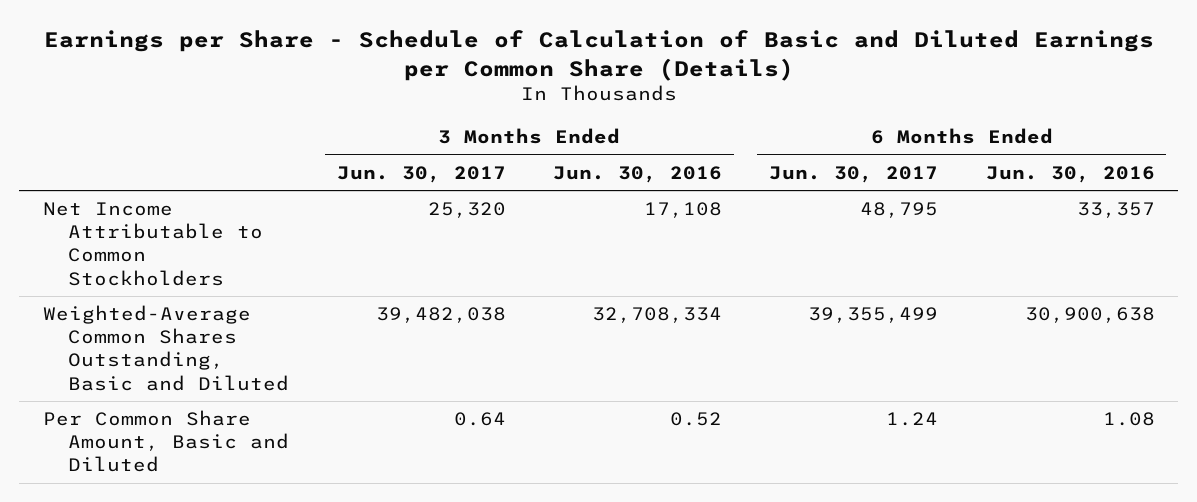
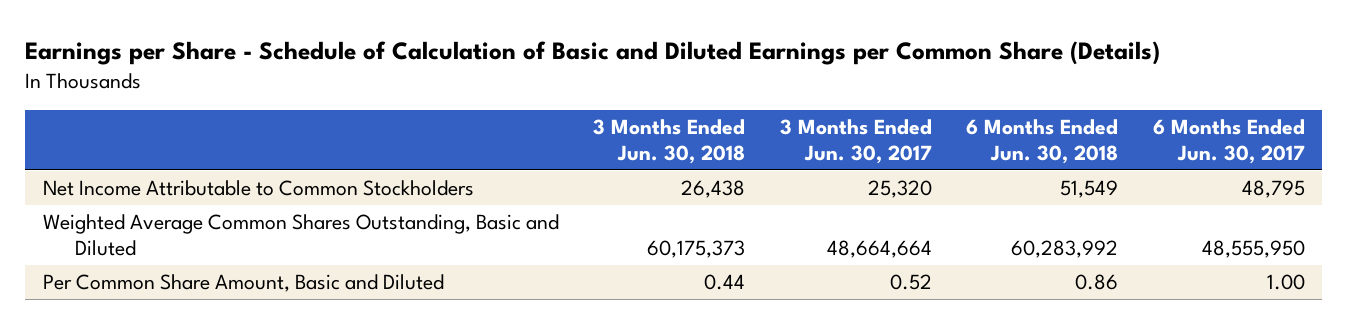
- | 3 Months Ended Jun. 30, 2017 | 3 Months Ended Jun. 30, 2016 | 6 Months Ended Jun. 30, 2017 | 6 Months Ended Jun. 30, 2016
+ | 3 Months Ended Jun. 30, 2018 | 3 Months Ended Jun. 30, 2017 | 6 Months Ended Jun. 30, 2018 | 6 Months Ended Jun. 30, 2017
- Weighted-Average Common Shares Outstanding, Basic and Diluted | 39,482,038 | 32,708,334 | 39,355,499 | 30,900,638
- Per Common Share Amount, Basic and Diluted | 0.64 | 0.52 | 1.24 | 1.08
+ Weighted Average Common Shares Outstanding, Basic and Diluted | 60,175,373 | 48,664,664 | 60,283,992 | 48,555,950
+ Per Common Share Amount, Basic and Diluted | 0.44 | 0.52 | 0.86 | 1.00

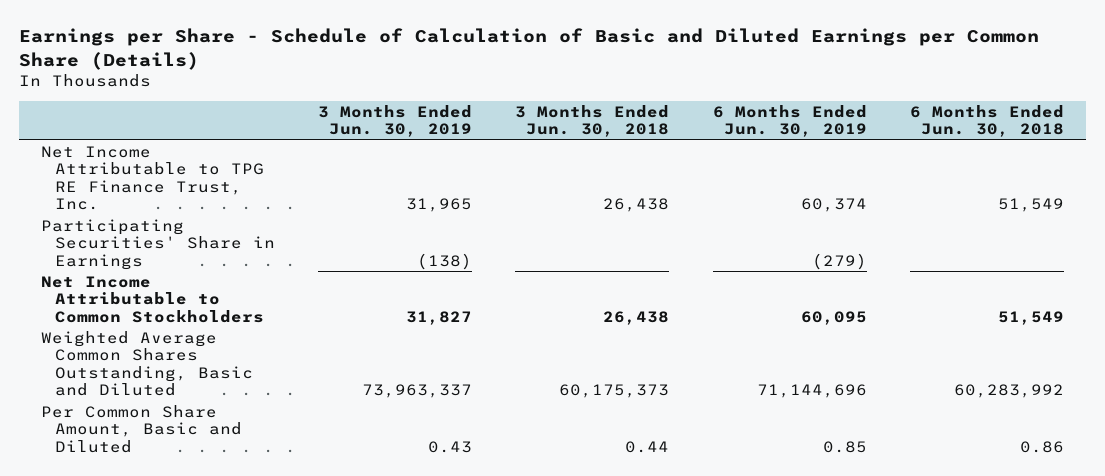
- | 3 Months Ended Jun. 30, 2018 | 3 Months Ended Jun. 30, 2017 | 6 Months Ended Jun. 30, 2018 | 6 Months Ended Jun. 30, 2017
+ | 3 Months Ended Jun. 30, 2019 | 3 Months Ended Jun. 30, 2018 | 6 Months Ended Jun. 30, 2019 | 6 Months Ended Jun. 30, 2018
+ Net Income Attributable to TPG RE Finance Trust, Inc. | 31,965 | 26,438 | 60,374 | 51,549
+ Participating Securities' Share in Earnings | (138) | | (279) |

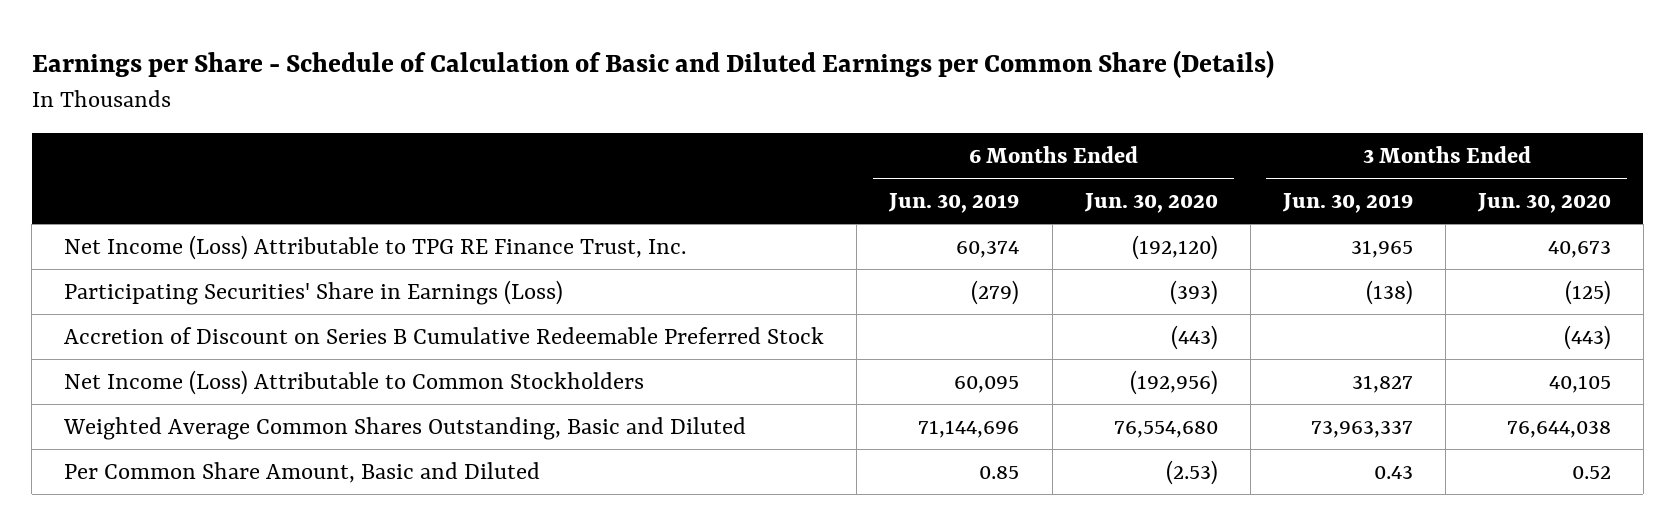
- | 3 Months Ended Jun. 30, 2019 | 3 Months Ended Jun. 30, 2018 | 6 Months Ended Jun. 30, 2019 | 6 Months Ended Jun. 30, 2018
+ | 6 Months Ended Jun. 30, 2019 | 6 Months Ended Jun. 30, 2020 | 3 Months Ended Jun. 30, 2019 | 3 Months Ended Jun. 30, 2020
- Net Income Attributable to TPG RE Finance Trust, Inc. | 31,965 | 26,438 | 60,374 | 51,549
- Participating Securities' Share in Earnings | (138) | | (279) |
- Net Income Attributable to Common Stockholders | 31,827 | 26,438 | 60,095 | 51,549
+ Net Income (Loss) Attributable to TPG RE Finance Trust, Inc. | 60,374 | (192,120) | 31,965 | 40,673
+ Participating Securities' Share in Earnings (Loss) | (279) | (393) | (138) | (125)
+ Accretion of Discount on Series B Cumulative Redeemable Preferred Stock | | (443) | | (443)
+ Net Income (Loss) Attributable to Common Stockholders | 60,095 | (192,956) | 31,827 | 40,105

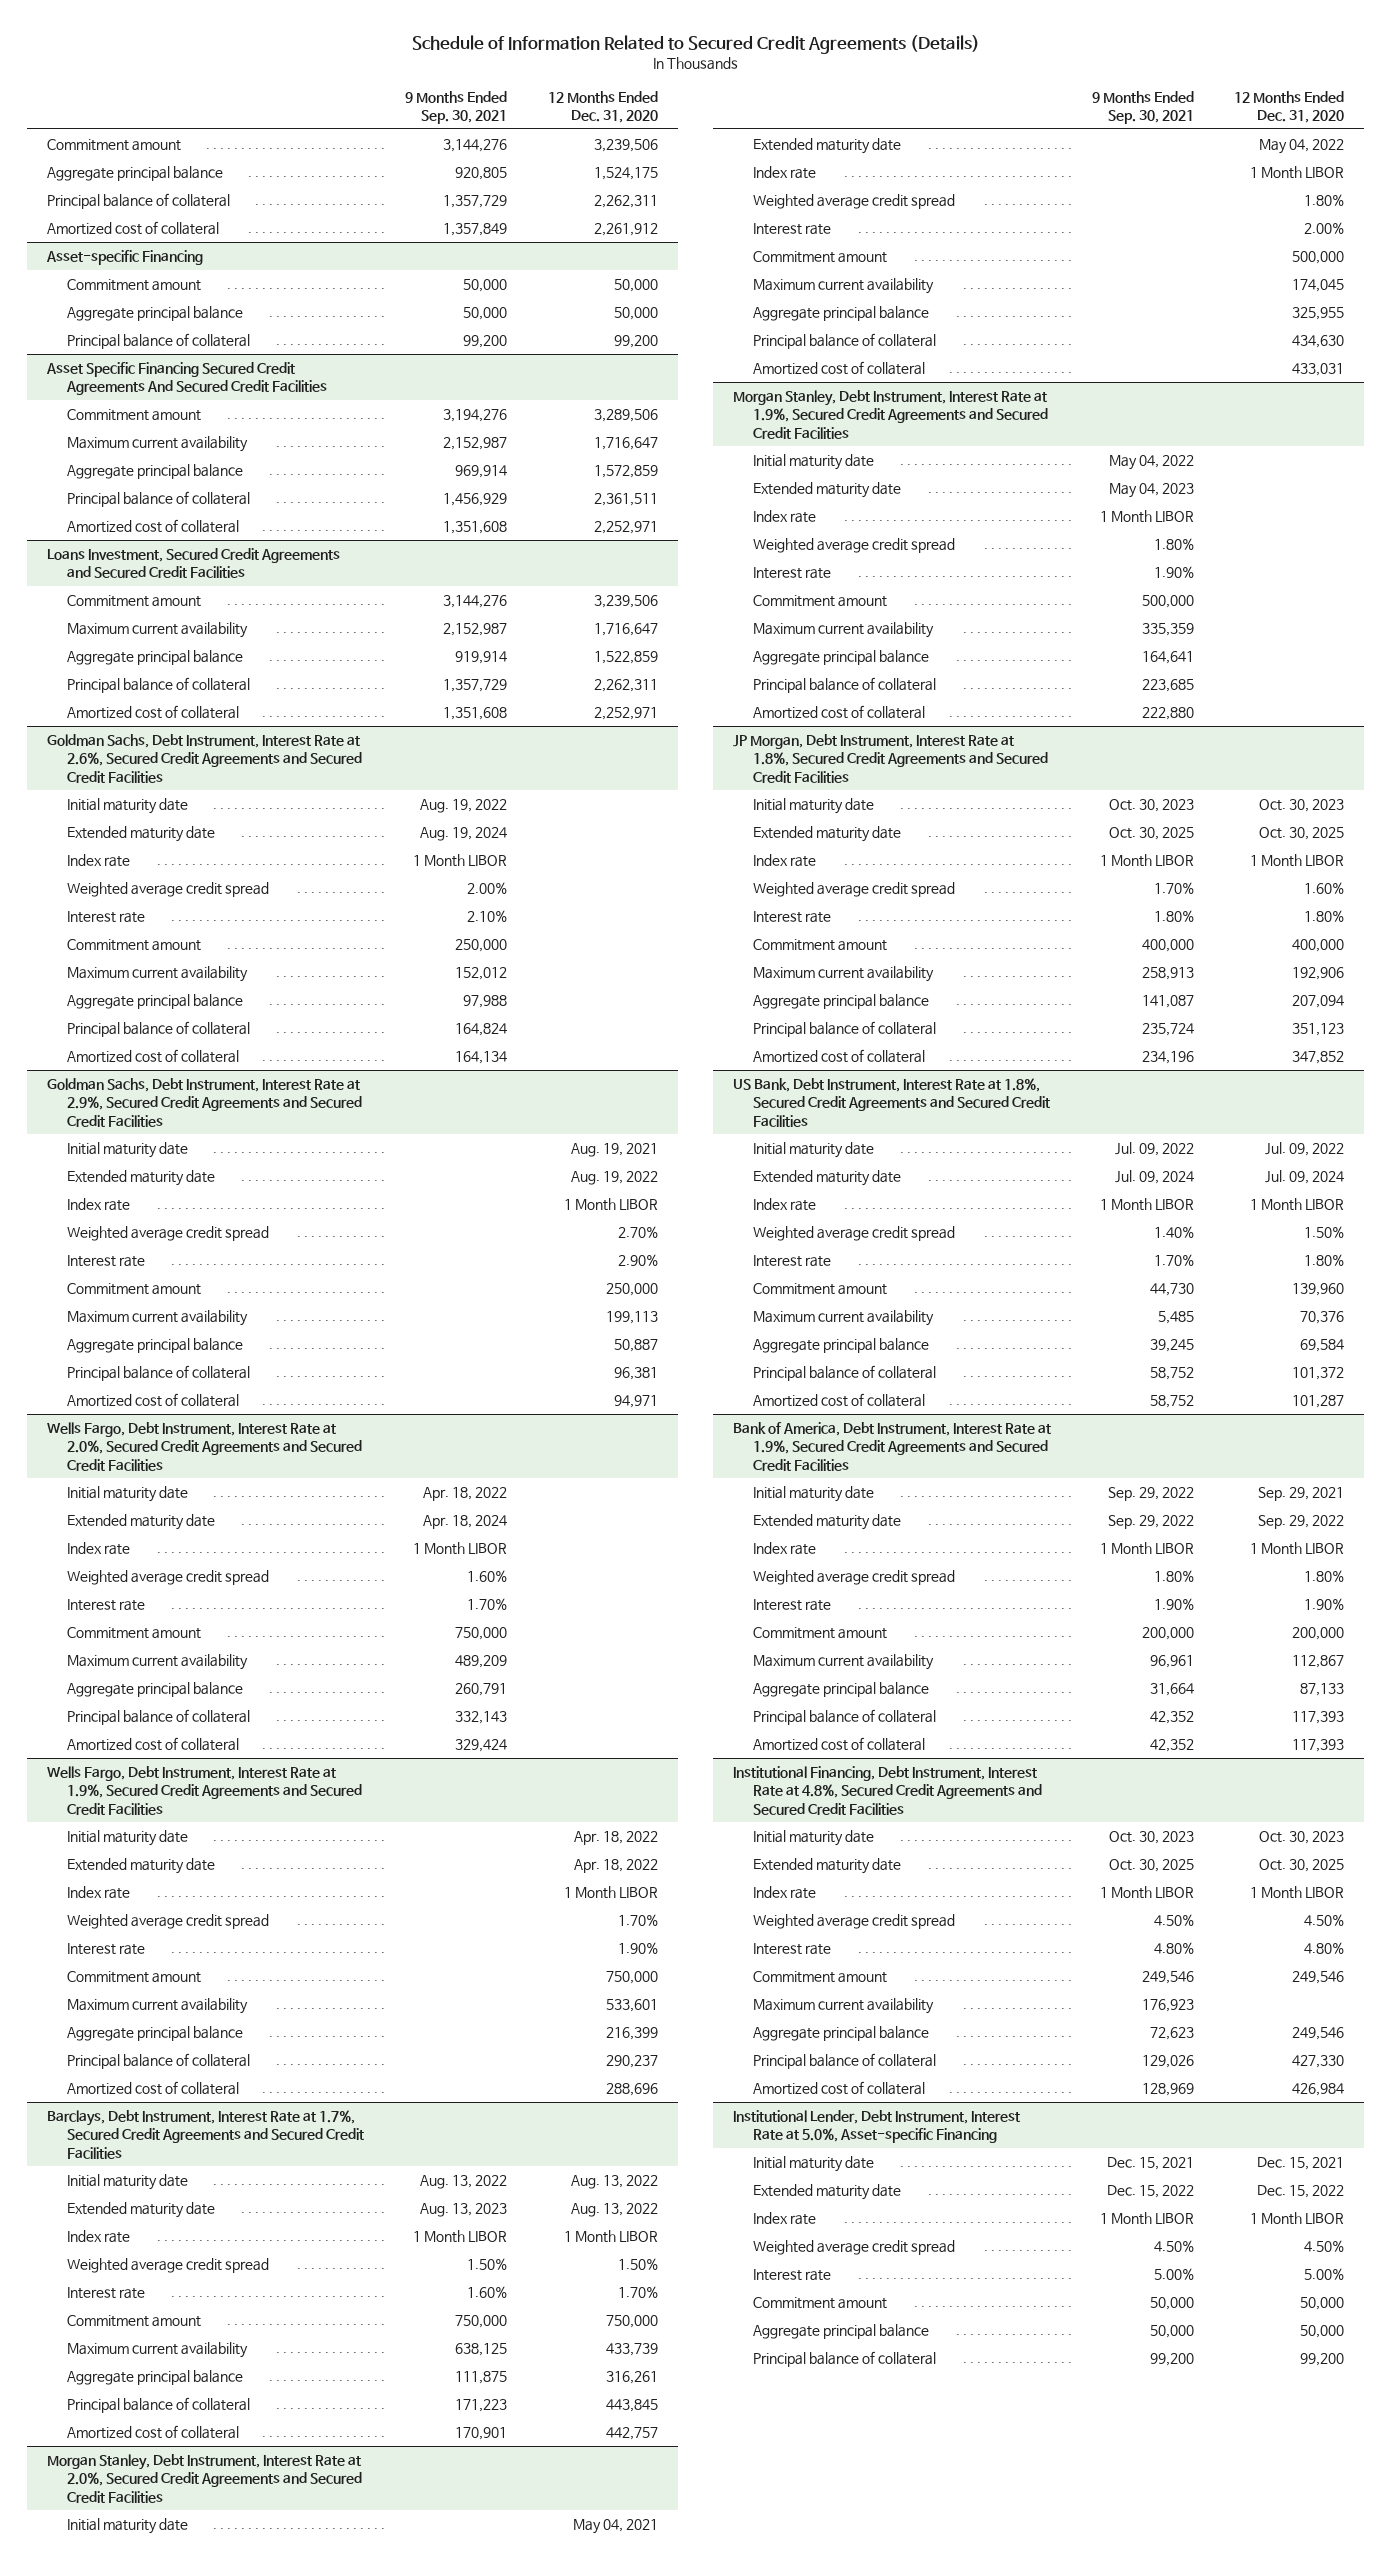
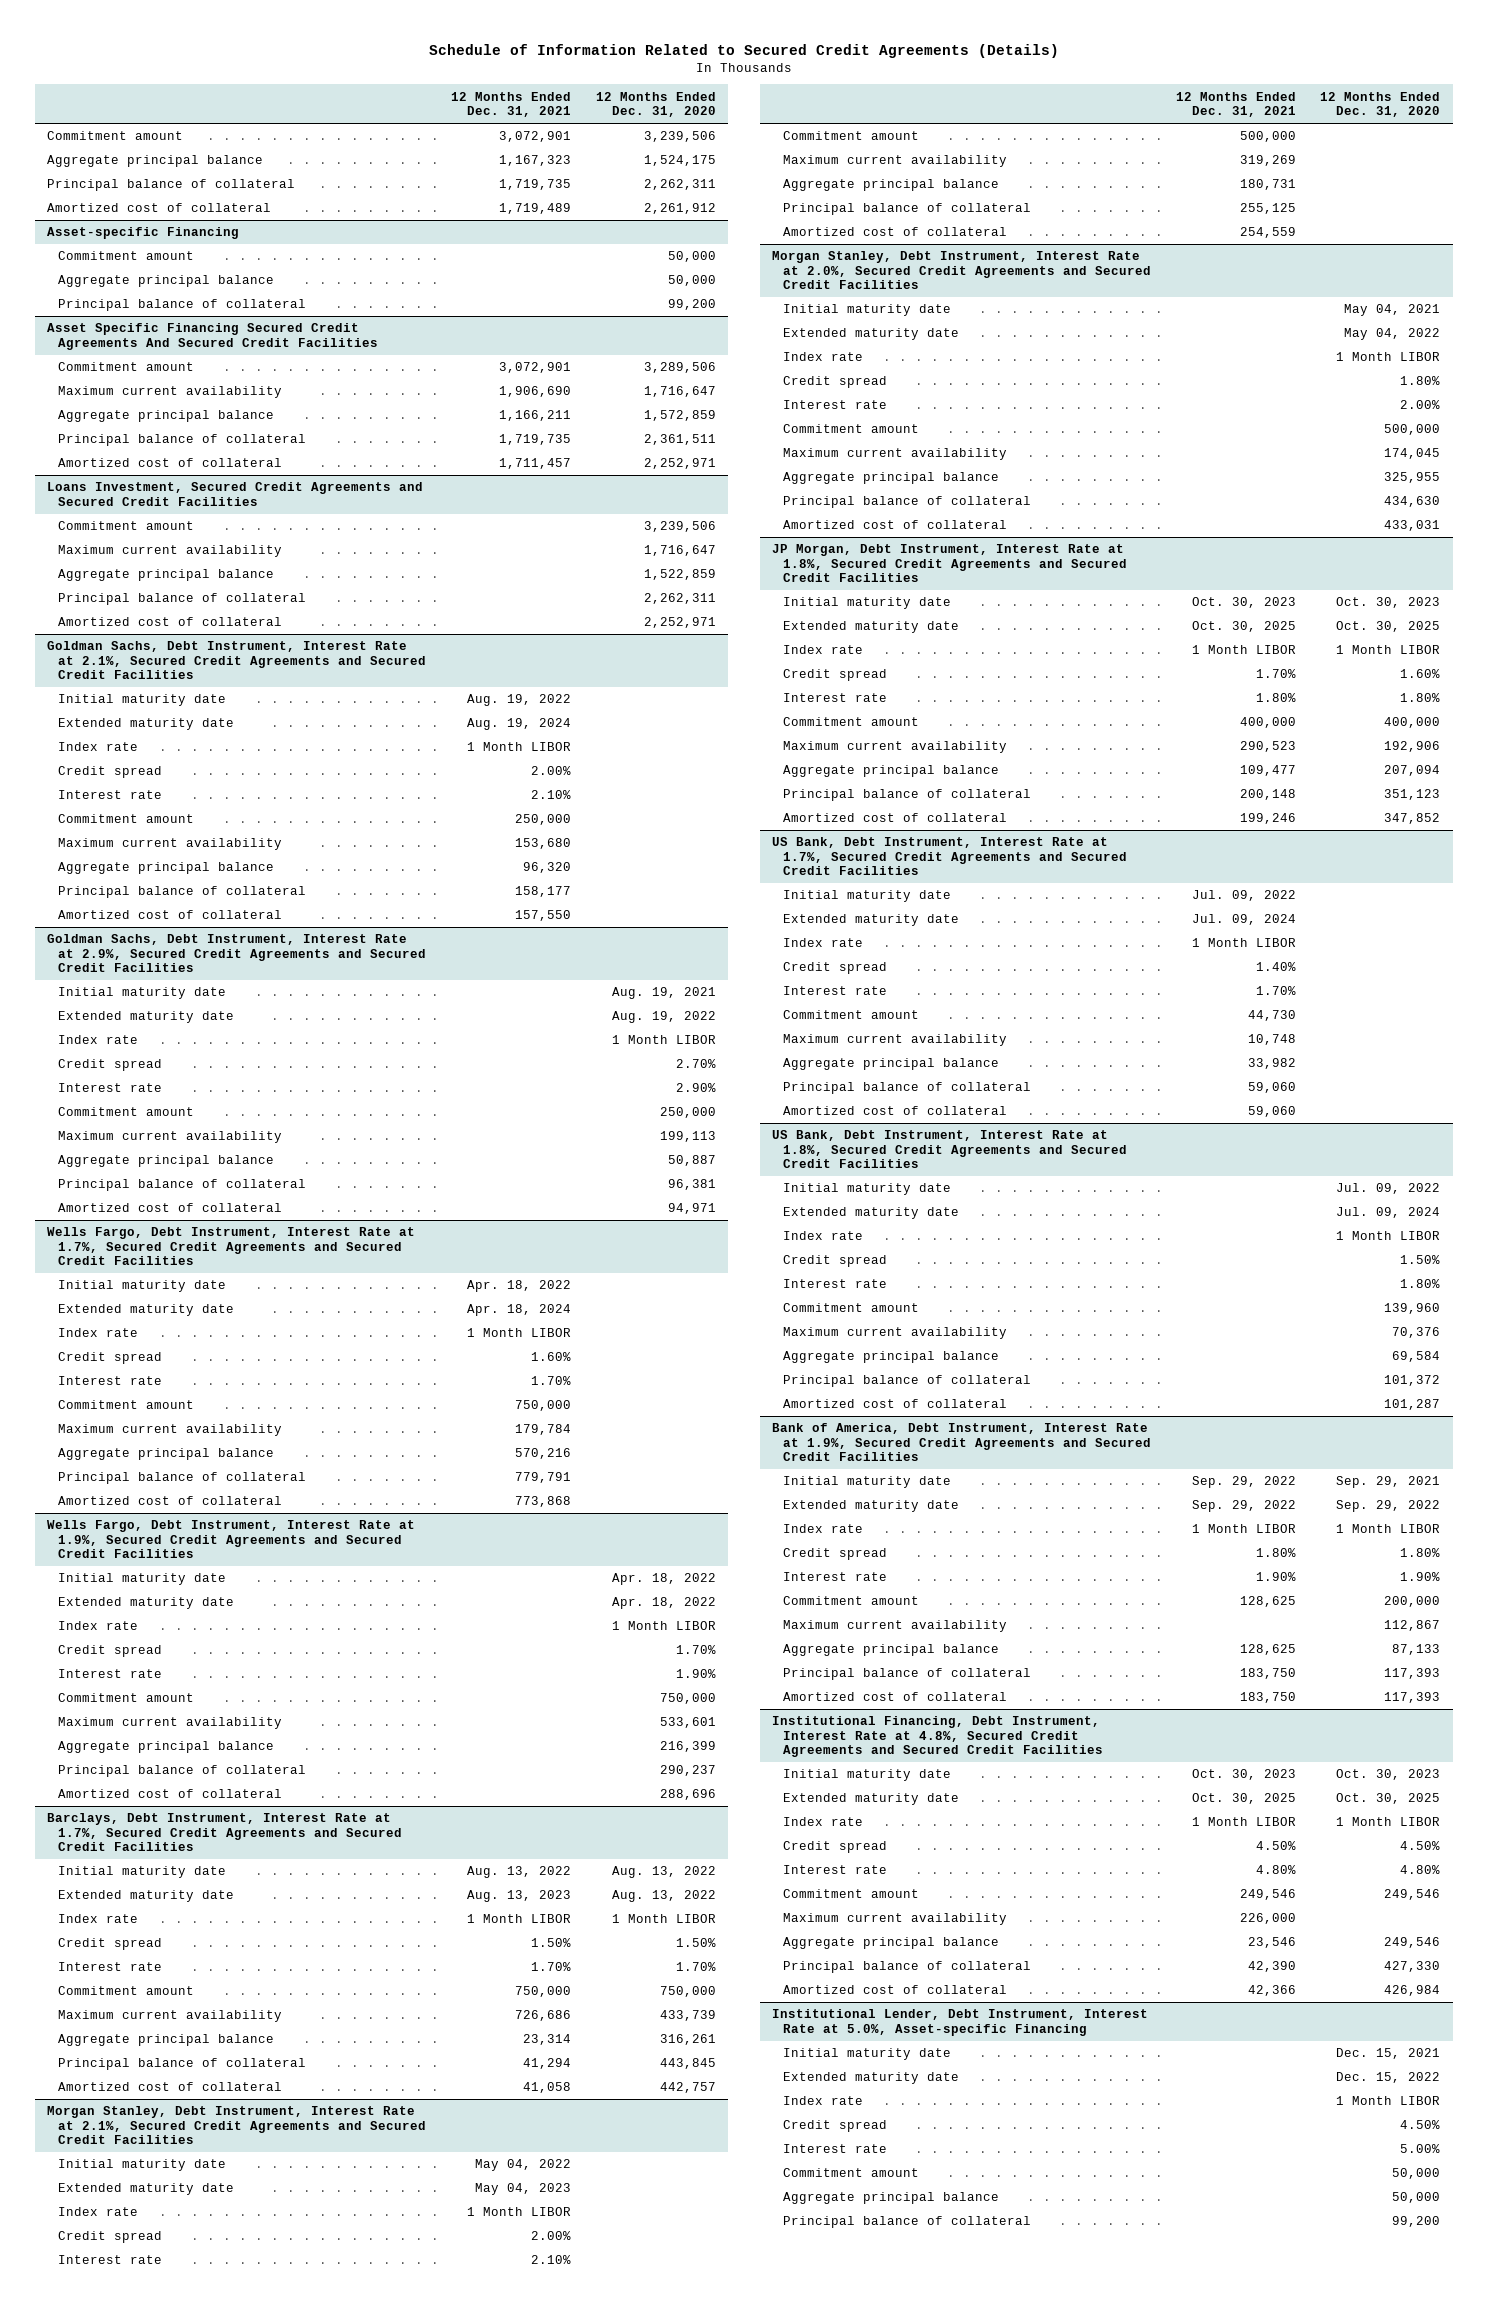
- | 9 Months Ended Sep. 30, 2021 | 12 Months Ended Dec. 31, 2020
+ | 12 Months Ended Dec. 31, 2021 | 12 Months Ended Dec. 31, 2020
- Goldman Sachs, Debt Instrument, Interest Rate at 2.6%, Secured Credit Agreements and Secured Credit Facilities
+ Goldman Sachs, Debt Instrument, Interest Rate at 2.1%, Secured Credit Agreements and Secured Credit Facilities
- Weighted average credit spread | 2.00% |
+ Credit spread | 2.00% |
@ Goldman Sachs, Debt Instrument, Interest Rate at 2.9%, Secured Credit Agreements and Secured Credit Facilities
- Weighted average credit spread | | 2.70%
+ Credit spread | | 2.70%
- Wells Fargo, Debt Instrument, Interest Rate at 2.0%, Secured Credit Agreements and Secured Credit Facilities
+ Wells Fargo, Debt Instrument, Interest Rate at 1.7%, Secured Credit Agreements and Secured Credit Facilities
- Weighted average credit spread | 1.60% |
+ Credit spread | 1.60% |
@ Wells Fargo, Debt Instrument, Interest Rate at 1.9%, Secured Credit Agreements and Secured Credit Facilities
- Weighted average credit spread | | 1.70%
+ Credit spread | | 1.70%
@ Barclays, Debt Instrument, Interest Rate at 1.7%, Secured Credit Agreements and Secured Credit Facilities
- Weighted average credit spread | 1.50% | 1.50%
+ Credit spread | 1.50% | 1.50%
+ Morgan Stanley, Debt Instrument, Interest Rate at 2.1%, Secured Credit Agreements and Secured Credit Facilities
+ Initial maturity date | May 04, 2022 |
+ Extended maturity date | May 04, 2023 |
+ Index rate | 1 Month LIBOR |
+ Credit spread | 2.00% |
+ Interest rate | 2.10% |
+ Commitment amount | 500,000 |
+ Maximum current availability | 319,269 |
+ Aggregate principal balance | 180,731 |
+ Principal balance of collateral | 255,125 |
+ Amortized cost of collateral | 254,559 |
@ Morgan Stanley, Debt Instrument, Interest Rate at 2.0%, Secured Credit Agreements and Secured Credit Facilities
- Weighted average credit spread | | 1.80%
+ Credit spread | | 1.80%
- Morgan Stanley, Debt Instrument, Interest Rate at 1.9%, Secured Credit Agreements and Secured Credit Facilities
- Initial maturity date | May 04, 2022 |
- Extended maturity date | May 04, 2023 |
- Index rate | 1 Month LIBOR |
- Weighted average credit spread | 1.80% |
- Interest rate | 1.90% |
- Commitment amount | 500,000 |
- Maximum current availability | 335,359 |
- Aggregate principal balance | 164,641 |
- Principal balance of collateral | 223,685 |
- Amortized cost of collateral | 222,880 |
@ JP Morgan, Debt Instrument, Interest Rate at 1.8%, Secured Credit Agreements and Secured Credit Facilities
- Weighted average credit spread | 1.70% | 1.60%
+ Credit spread | 1.70% | 1.60%
+ US Bank, Debt Instrument, Interest Rate at 1.7%, Secured Credit Agreements and Secured Credit Facilities
+ Initial maturity date | Jul. 09, 2022 |
+ Extended maturity date | Jul. 09, 2024 |
+ Index rate | 1 Month LIBOR |
+ Credit spread | 1.40% |
+ Interest rate | 1.70% |
+ Commitment amount | 44,730 |
+ Maximum current availability | 10,748 |
+ Aggregate principal balance | 33,982 |
+ Principal balance of collateral | 59,060 |
+ Amortized cost of collateral | 59,060 |
@ US Bank, Debt Instrument, Interest Rate at 1.8%, Secured Credit Agreements and Secured Credit Facilities
- Weighted average credit spread | 1.40% | 1.50%
+ Credit spread | | 1.50%
@ Bank of America, Debt Instrument, Interest Rate at 1.9%, Secured Credit Agreements and Secured Credit Facilities
- Weighted average credit spread | 1.80% | 1.80%
+ Credit spread | 1.80% | 1.80%
@ Institutional Financing, Debt Instrument, Interest Rate at 4.8%, Secured Credit Agreements and Secured Credit Facilities
- Weighted average credit spread | 4.50% | 4.50%
+ Credit spread | 4.50% | 4.50%
@ Institutional Lender, Debt Instrument, Interest Rate at 5.0%, Asset-specific Financing
- Weighted average credit spread | 4.50% | 4.50%
+ Credit spread | | 4.50%

